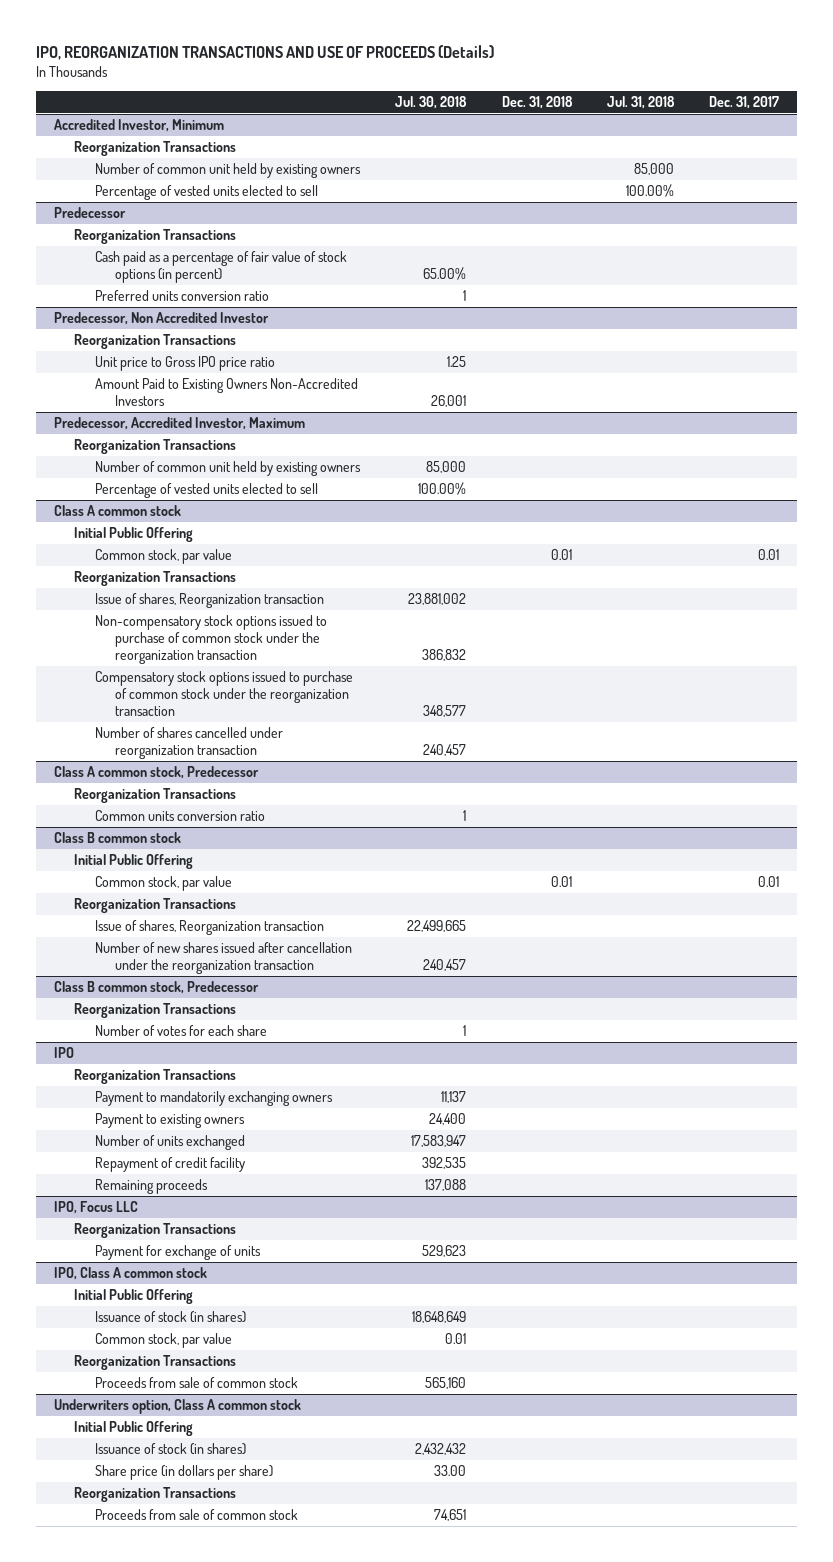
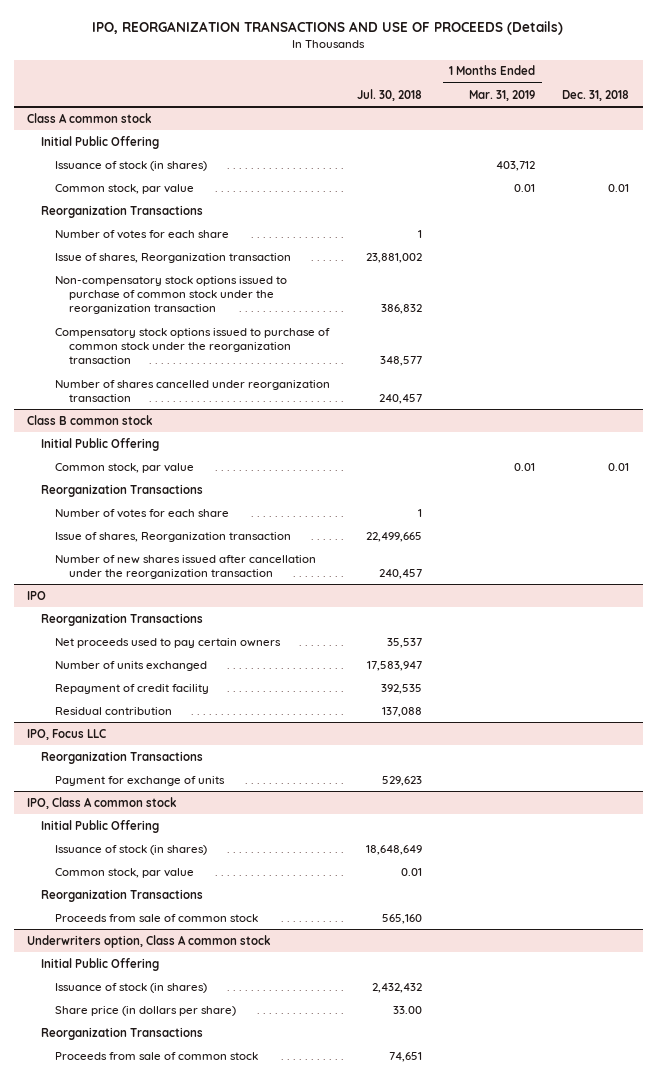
- | Jul. 30, 2018 | Dec. 31, 2018 | Jul. 31, 2018 | Dec. 31, 2017
+ | Jul. 30, 2018 | 1 Months Ended Mar. 31, 2019 | Dec. 31, 2018
- Accredited Investor, Minimum
- Reorganization Transactions
- Number of common unit held by existing owners | | | 85,000 |
- Percentage of vested units elected to sell | | | 100.00% |
- Predecessor
- Reorganization Transactions
- Cash paid as a percentage of fair value of stock options (in percent) | 65.00% | | |
- Preferred units conversion ratio | 1 | | |
- Predecessor, Non Accredited Investor
- Reorganization Transactions
- Unit price to Gross IPO price ratio | 1.25 | | |
- Amount Paid to Existing Owners Non-Accredited Investors | 26,001 | | |
- Predecessor, Accredited Investor, Maximum
- Reorganization Transactions
- Number of common unit held by existing owners | 85,000 | | |
- Percentage of vested units elected to sell | 100.00% | | |
@ Class A common stock
+ Issuance of stock (in shares) | | 403,712 |
+ Number of votes for each share | 1 | |
- Class A common stock, Predecessor
- Reorganization Transactions
- Common units conversion ratio | 1 | | |
@ Class B common stock
+ Number of votes for each share | 1 | |
- Class B common stock, Predecessor
- Reorganization Transactions
- Number of votes for each share | 1 | | |
@ IPO
- Payment to mandatorily exchanging owners | 11,137 | | |
- Payment to existing owners | 24,400 | | |
+ Net proceeds used to pay certain owners | 35,537 | |
- Remaining proceeds | 137,088 | | |
+ Residual contribution | 137,088 | |

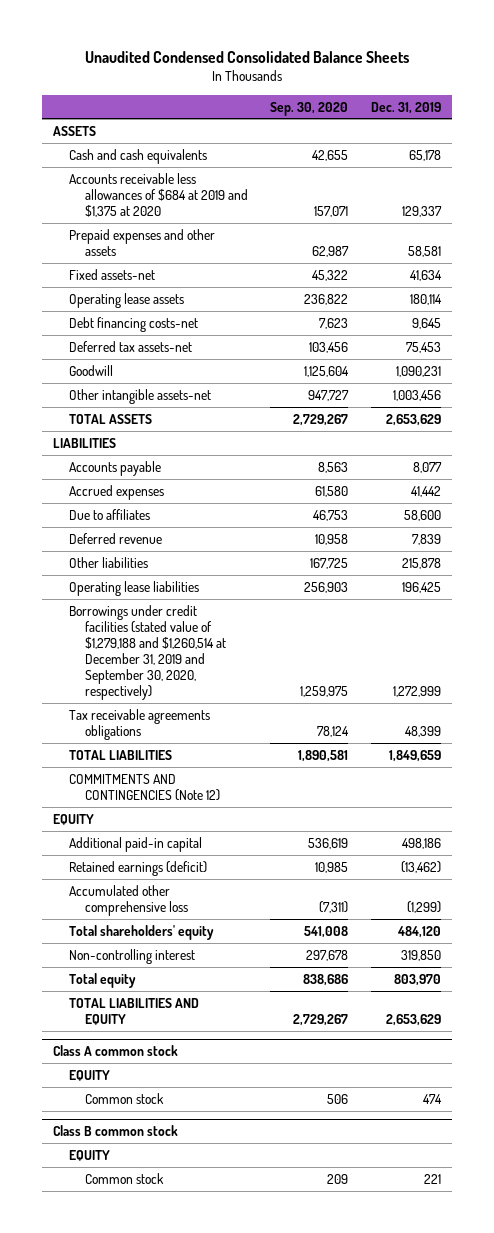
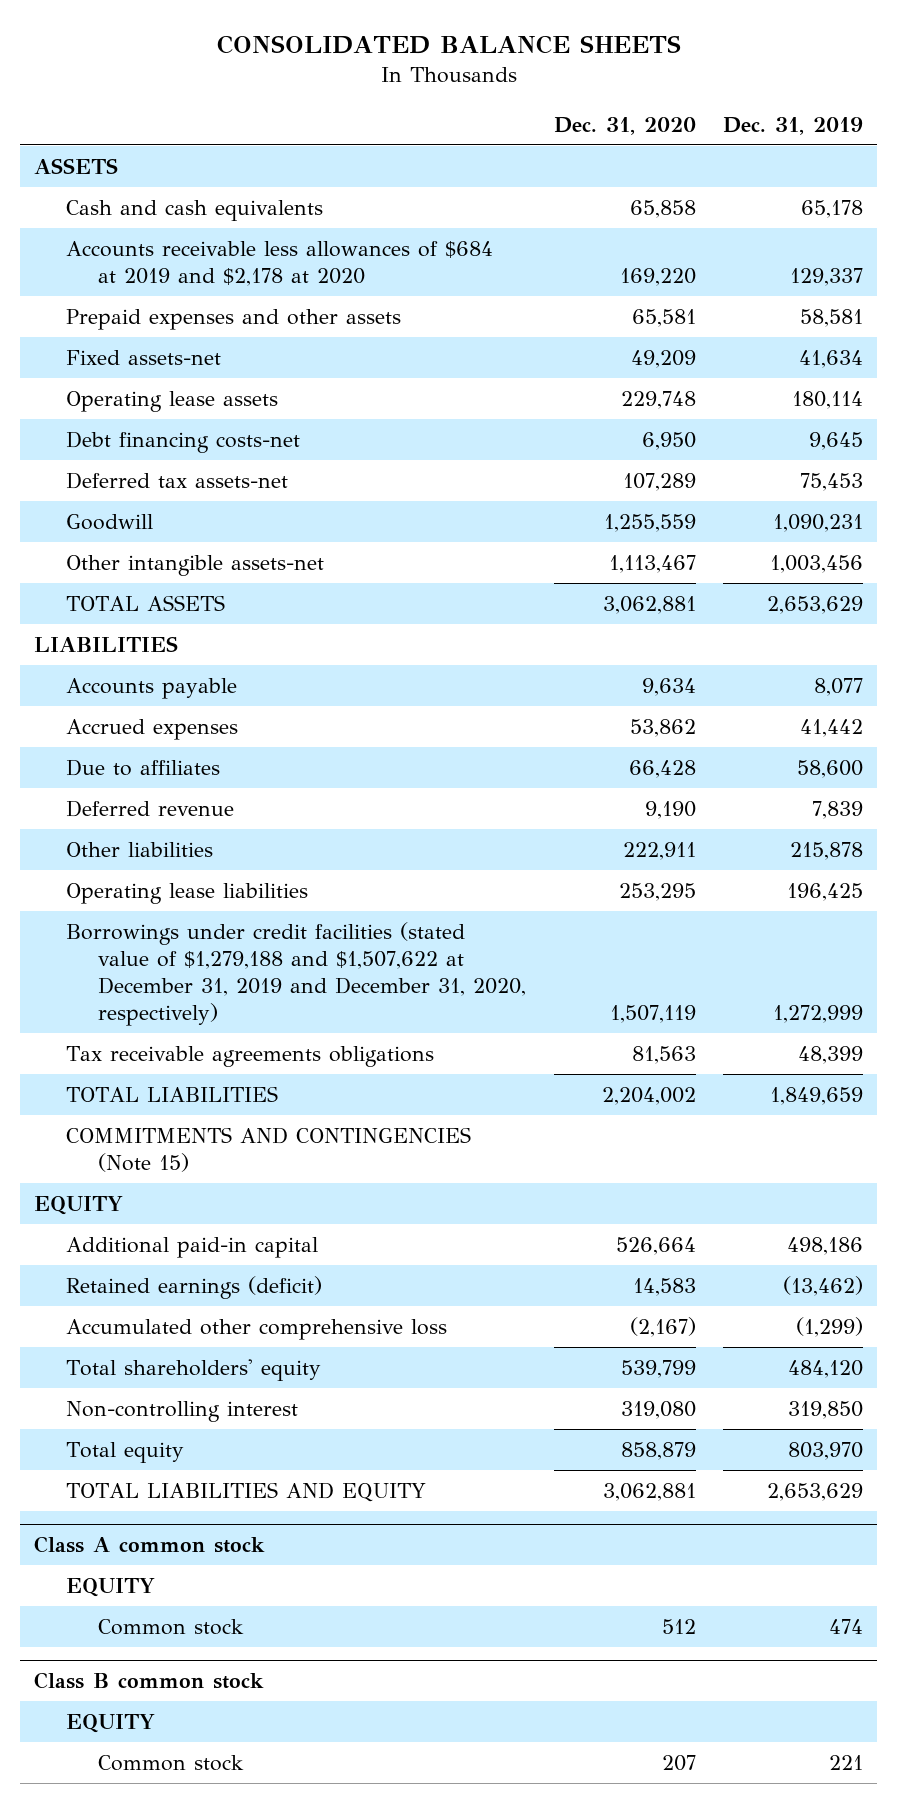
- Unaudited Condensed Consolidated Balance Sheets
+ CONSOLIDATED BALANCE SHEETS
- | Sep. 30, 2020 | Dec. 31, 2019
+ | Dec. 31, 2020 | Dec. 31, 2019
- Accounts receivable less allowances of $684 at 2019 and $1,375 at 2020 | 157,071 | 129,337
+ Accounts receivable less allowances of $684 at 2019 and $2,178 at 2020 | 169,220 | 129,337
- Borrowings under credit facilities (stated value of $1,279,188 and $1,260,514 at December 31, 2019 and September 30, 2020, respectively) | 1,259,975 | 1,272,999
+ Borrowings under credit facilities (stated value of $1,279,188 and $1,507,622 at December 31, 2019 and December 31, 2020, respectively) | 1,507,119 | 1,272,999
- COMMITMENTS AND CONTINGENCIES (Note 12)
+ COMMITMENTS AND CONTINGENCIES (Note 15)

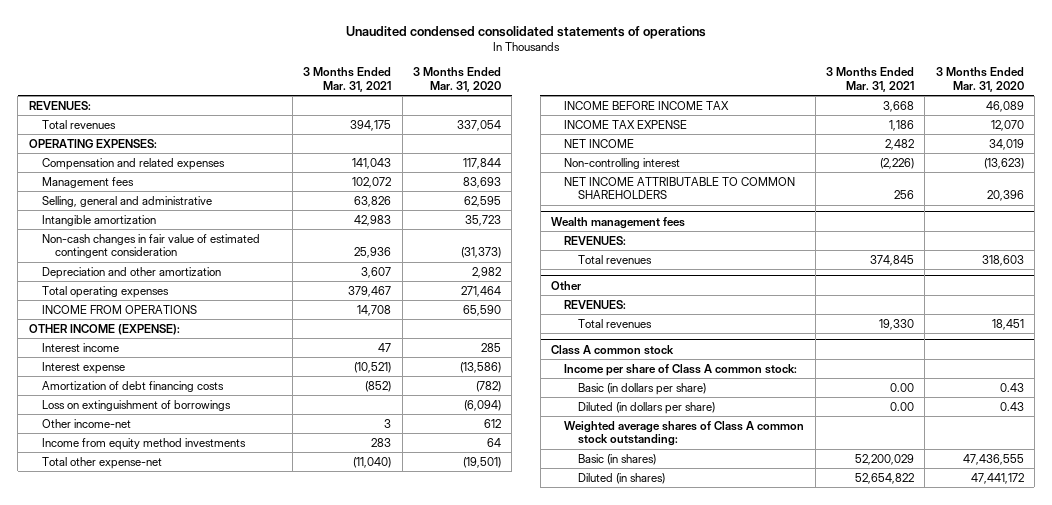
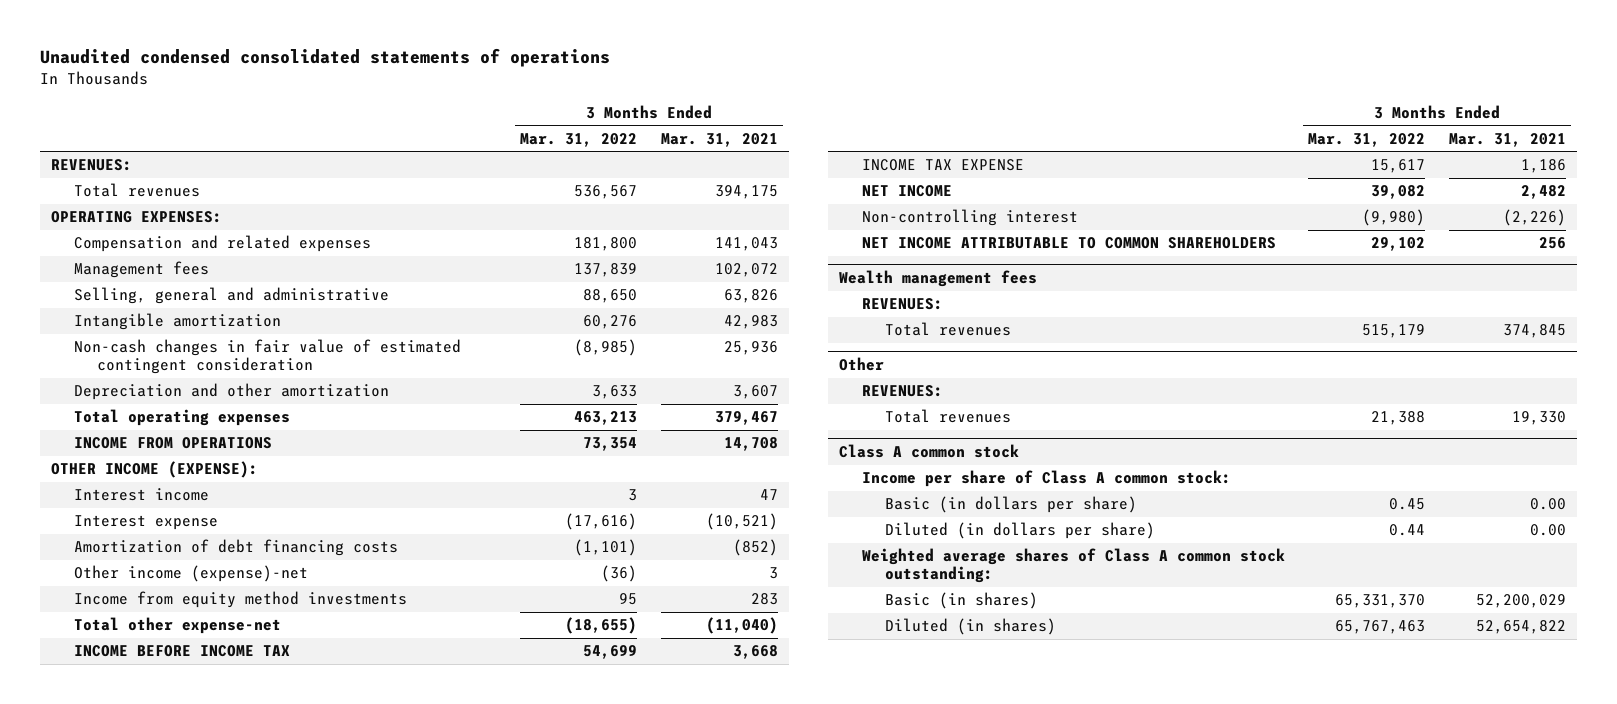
- | 3 Months Ended Mar. 31, 2021 | 3 Months Ended Mar. 31, 2020
+ | 3 Months Ended Mar. 31, 2022 | 3 Months Ended Mar. 31, 2021
- Loss on extinguishment of borrowings | | (6,094)
- Other income-net | 3 | 612
+ Other income (expense)-net | (36) | 3

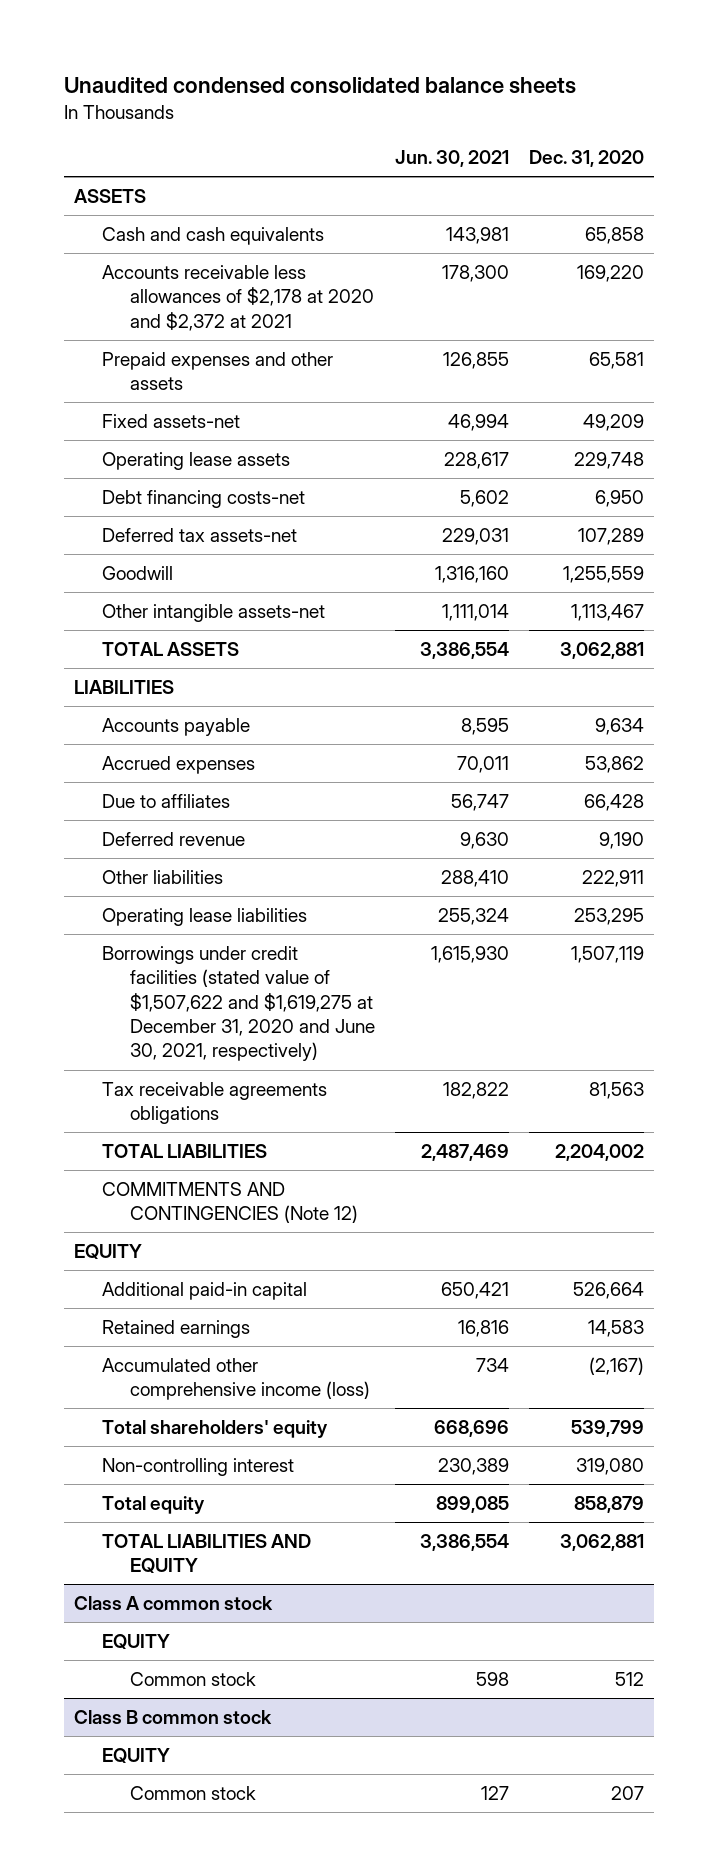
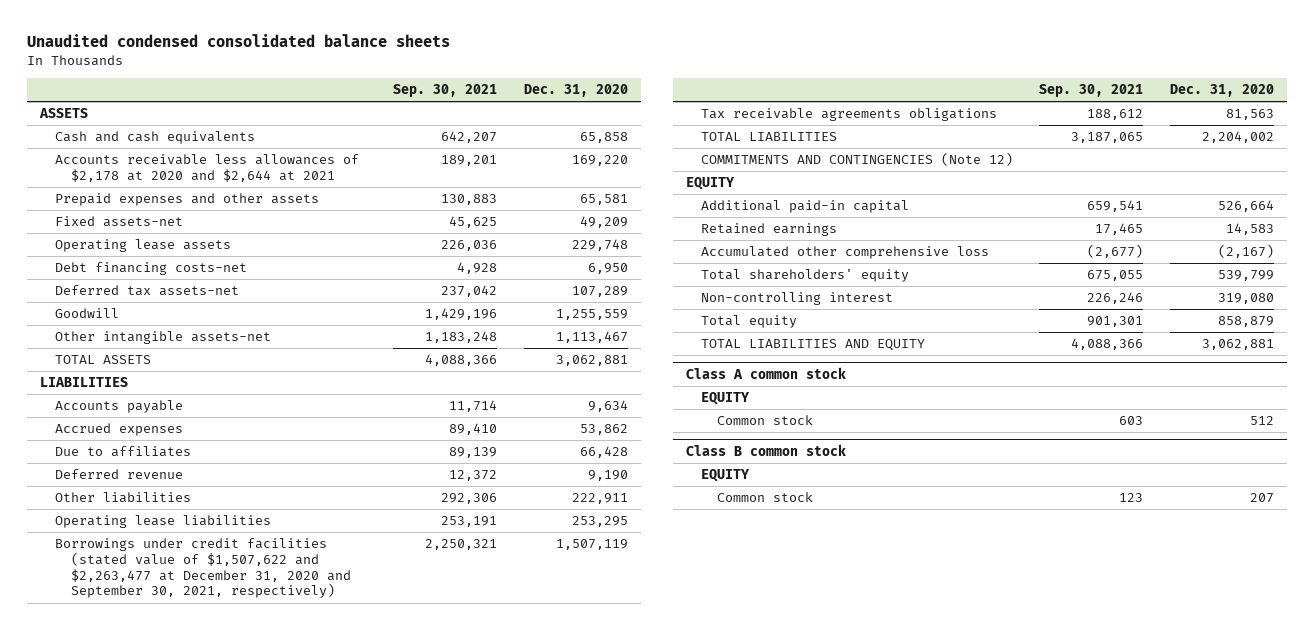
- | Jun. 30, 2021 | Dec. 31, 2020
+ | Sep. 30, 2021 | Dec. 31, 2020
- Accounts receivable less allowances of $2,178 at 2020 and $2,372 at 2021 | 178,300 | 169,220
+ Accounts receivable less allowances of $2,178 at 2020 and $2,644 at 2021 | 189,201 | 169,220
- Borrowings under credit facilities (stated value of $1,507,622 and $1,619,275 at December 31, 2020 and June 30, 2021, respectively) | 1,615,930 | 1,507,119
+ Borrowings under credit facilities (stated value of $1,507,622 and $2,263,477 at December 31, 2020 and September 30, 2021, respectively) | 2,250,321 | 1,507,119
- Accumulated other comprehensive income (loss) | 734 | (2,167)
+ Accumulated other comprehensive loss | (2,677) | (2,167)

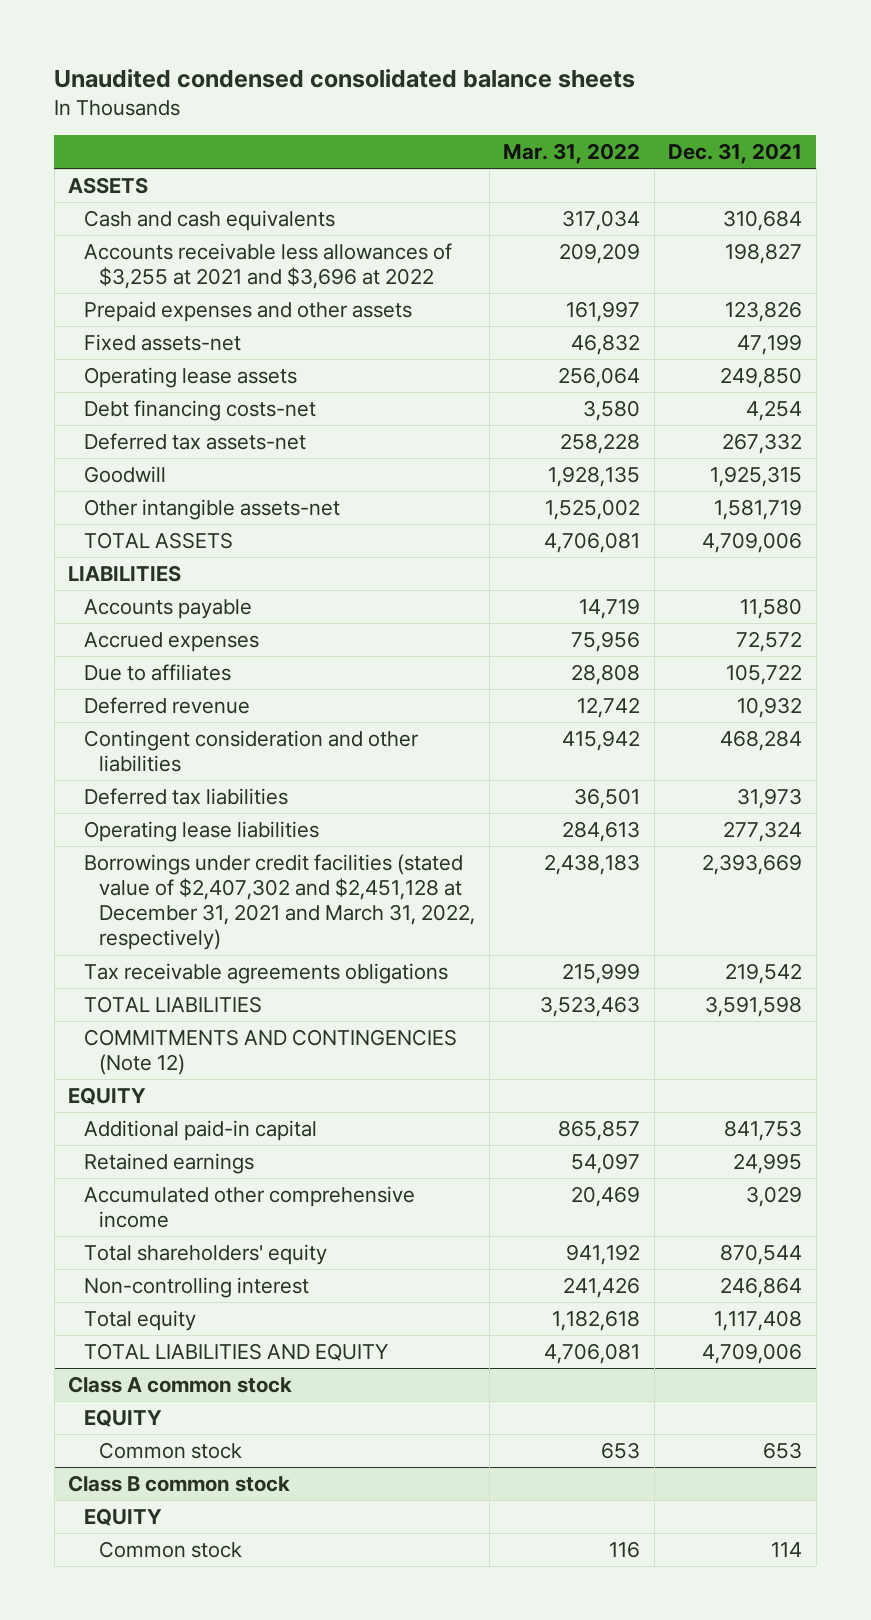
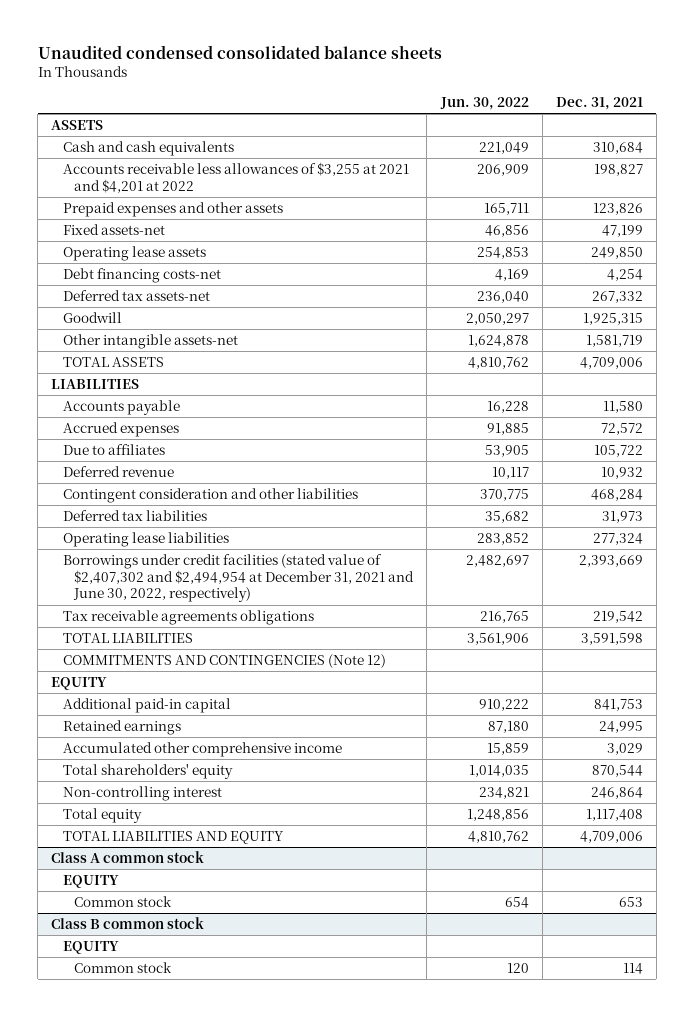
- | Mar. 31, 2022 | Dec. 31, 2021
+ | Jun. 30, 2022 | Dec. 31, 2021
- Accounts receivable less allowances of $3,255 at 2021 and $3,696 at 2022 | 209,209 | 198,827
+ Accounts receivable less allowances of $3,255 at 2021 and $4,201 at 2022 | 206,909 | 198,827
- Borrowings under credit facilities (stated value of $2,407,302 and $2,451,128 at December 31, 2021 and March 31, 2022, respectively) | 2,438,183 | 2,393,669
+ Borrowings under credit facilities (stated value of $2,407,302 and $2,494,954 at December 31, 2021 and June 30, 2022, respectively) | 2,482,697 | 2,393,669

